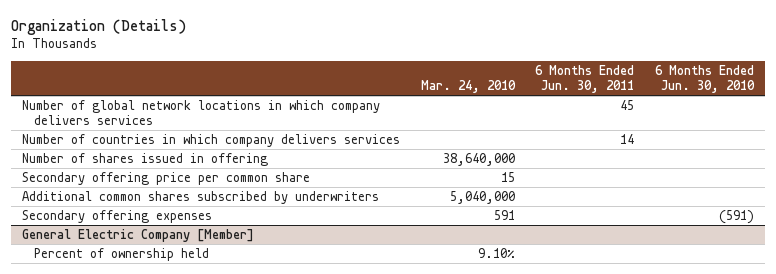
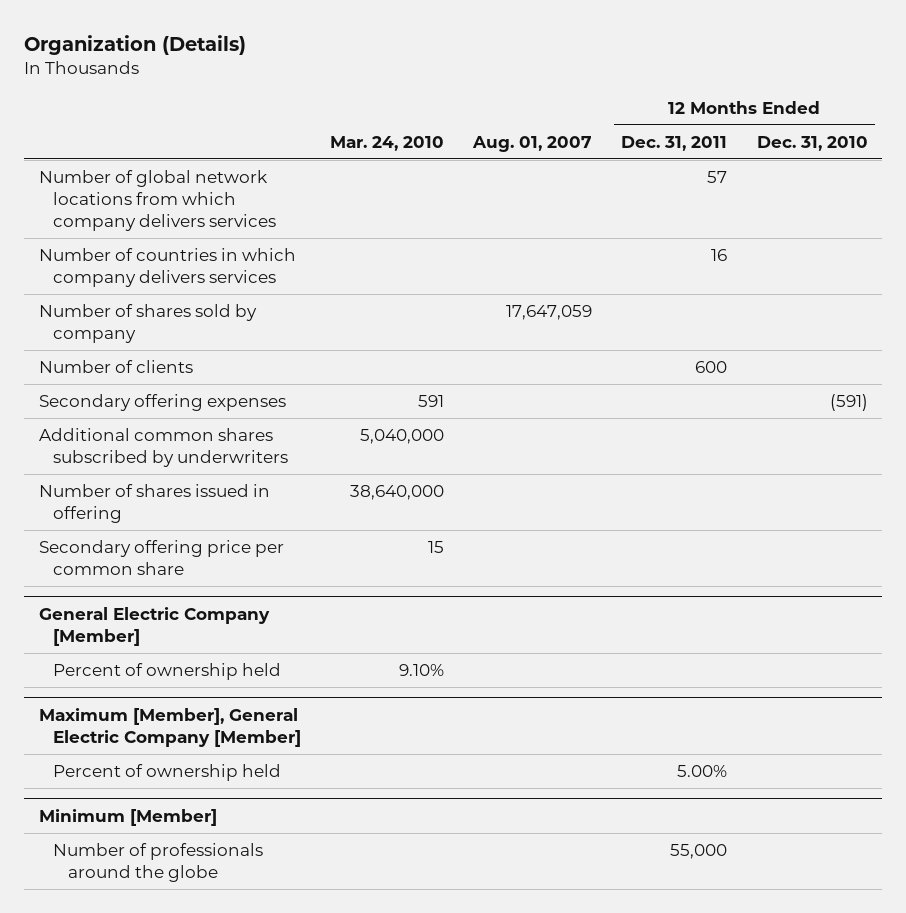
- | Mar. 24, 2010 | 6 Months Ended Jun. 30, 2011 | 6 Months Ended Jun. 30, 2010
+ | Mar. 24, 2010 | Aug. 01, 2007 | 12 Months Ended Dec. 31, 2011 | 12 Months Ended Dec. 31, 2010
- Number of global network locations in which company delivers services | | 45 |
+ Number of global network locations from which company delivers services | | | 57 |
+ Number of shares sold by company | | 17,647,059 | |
+ Number of clients | | | 600 |
moved up: Secondary offering expenses | 591 | | | (591)
moved up: Additional common shares subscribed by underwriters | 5,040,000 | | |
+ Maximum [Member], General Electric Company [Member]
+ Percent of ownership held | | | 5.00% |
+ Minimum [Member]
+ Number of professionals around the globe | | | 55,000 |

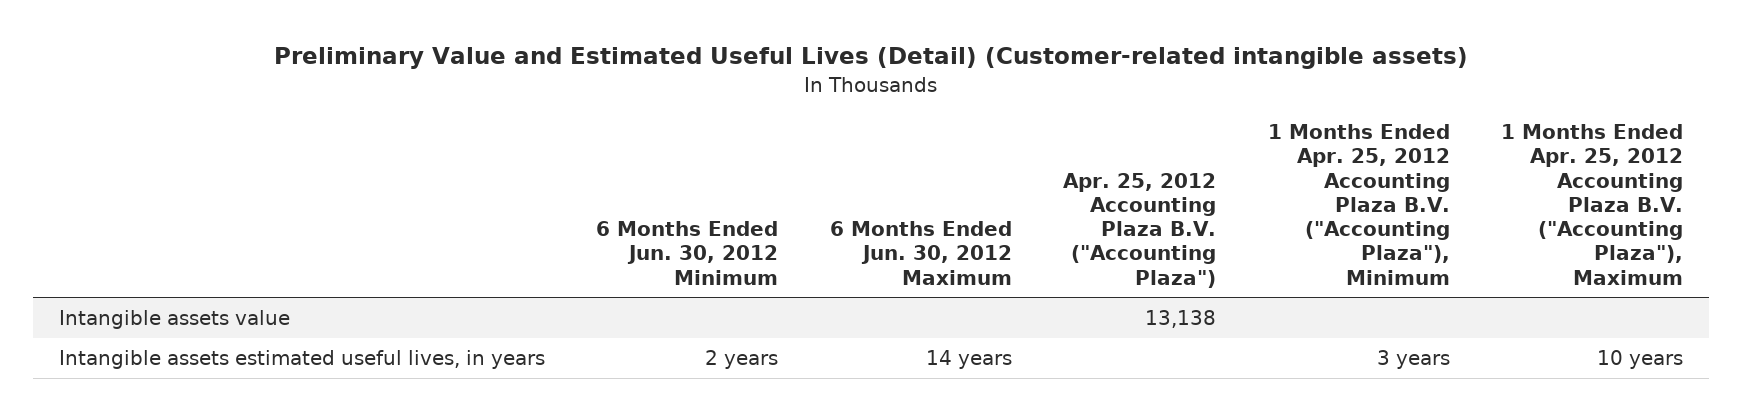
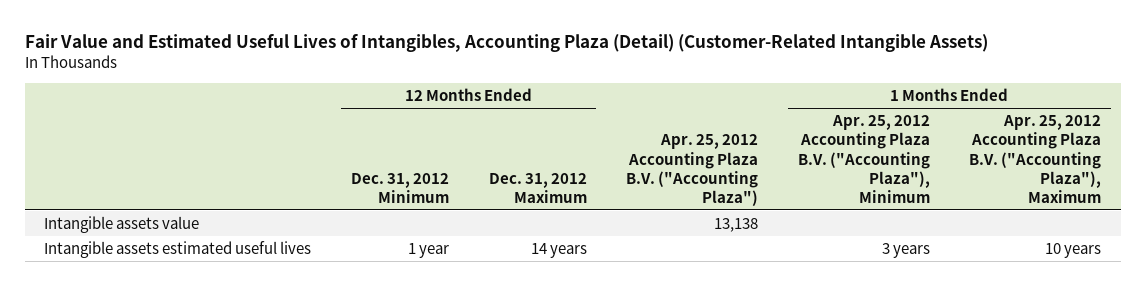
- Preliminary Value and Estimated Useful Lives (Detail) (Customer-related intangible assets)
+ Fair Value and Estimated Useful Lives of Intangibles, Accounting Plaza (Detail) (Customer-Related Intangible Assets)
- | 6 Months Ended Jun. 30, 2012 Minimum | 6 Months Ended Jun. 30, 2012 Maximum | Apr. 25, 2012 Accounting Plaza B.V. ("Accounting Plaza") | 1 Months Ended Apr. 25, 2012 Accounting Plaza B.V. ("Accounting Plaza"), Minimum | 1 Months Ended Apr. 25, 2012 Accounting Plaza B.V. ("Accounting Plaza"), Maximum
+ | 12 Months Ended Dec. 31, 2012 Minimum | 12 Months Ended Dec. 31, 2012 Maximum | Apr. 25, 2012 Accounting Plaza B.V. ("Accounting Plaza") | 1 Months Ended Apr. 25, 2012 Accounting Plaza B.V. ("Accounting Plaza"), Minimum | 1 Months Ended Apr. 25, 2012 Accounting Plaza B.V. ("Accounting Plaza"), Maximum
- Intangible assets estimated useful lives, in years | 2 years | 14 years | | 3 years | 10 years
+ Intangible assets estimated useful lives | 1 year | 14 years | | 3 years | 10 years

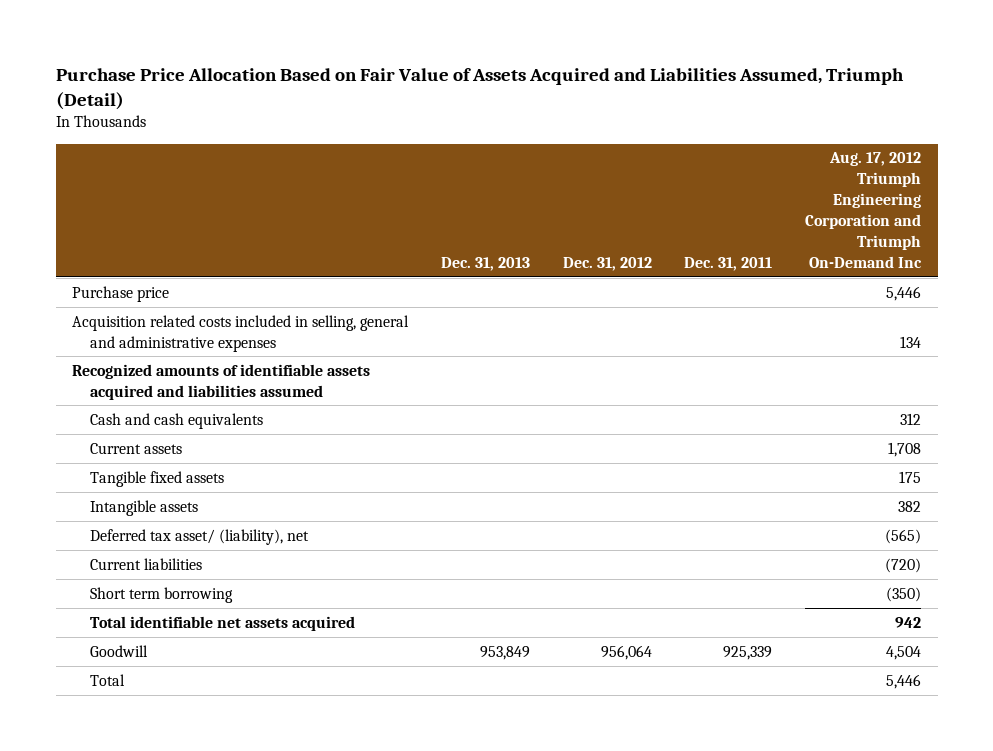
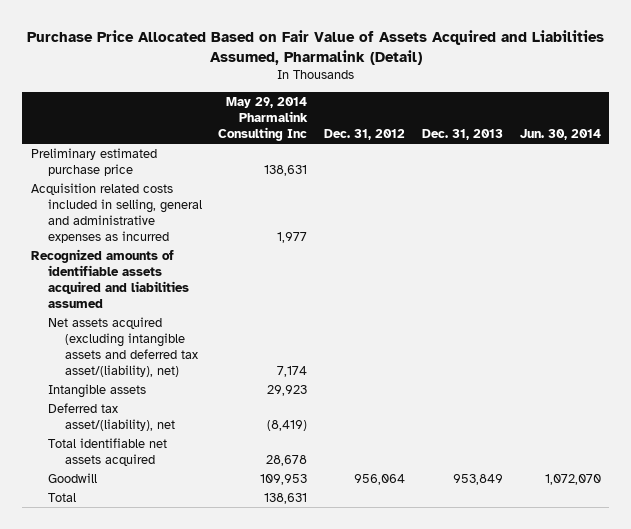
- Purchase Price Allocation Based on Fair Value of Assets Acquired and Liabilities Assumed, Triumph (Detail)
+ Purchase Price Allocated Based on Fair Value of Assets Acquired and Liabilities Assumed, Pharmalink (Detail)
- | Dec. 31, 2013 | Dec. 31, 2012 | Dec. 31, 2011 | Aug. 17, 2012 Triumph Engineering Corporation and Triumph On-Demand Inc
+ | May 29, 2014 Pharmalink Consulting Inc | Dec. 31, 2012 | Dec. 31, 2013 | Jun. 30, 2014
- Purchase price | | | | 5,446
- Acquisition related costs included in selling, general and administrative expenses | | | | 134
+ Preliminary estimated purchase price | 138,631 | | |
+ Acquisition related costs included in selling, general and administrative expenses as incurred | 1,977 | | |
- Cash and cash equivalents | | | | 312
- Current assets | | | | 1,708
- Tangible fixed assets | | | | 175
+ Net assets acquired (excluding intangible assets and deferred tax asset/(liability), net) | 7,174 | | |
- Deferred tax asset/ (liability), net | | | | (565)
- Current liabilities | | | | (720)
- Short term borrowing | | | | (350)
+ Deferred tax asset/(liability), net | (8,419) | | |

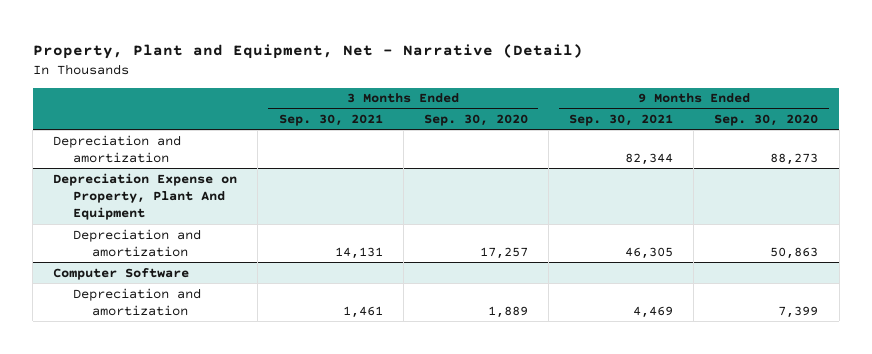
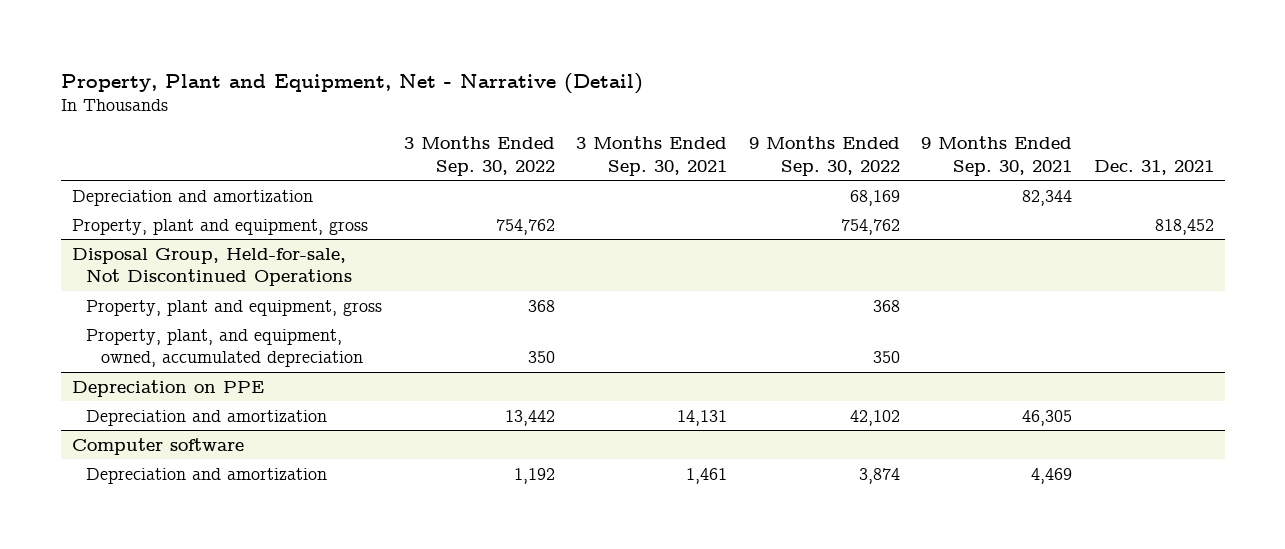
- | 3 Months Ended Sep. 30, 2021 | 3 Months Ended Sep. 30, 2020 | 9 Months Ended Sep. 30, 2021 | 9 Months Ended Sep. 30, 2020
+ | 3 Months Ended Sep. 30, 2022 | 3 Months Ended Sep. 30, 2021 | 9 Months Ended Sep. 30, 2022 | 9 Months Ended Sep. 30, 2021 | Dec. 31, 2021
- Depreciation Expense on Property, Plant And Equipment
+ Property, plant and equipment, gross | 754,762 | | 754,762 | | 818,452
+ Disposal Group, Held-for-sale, Not Discontinued Operations
+ Property, plant and equipment, gross | 368 | | 368 | |
+ Property, plant, and equipment, owned, accumulated depreciation | 350 | | 350 | |
+ Depreciation on PPE
- Computer Software
+ Computer software

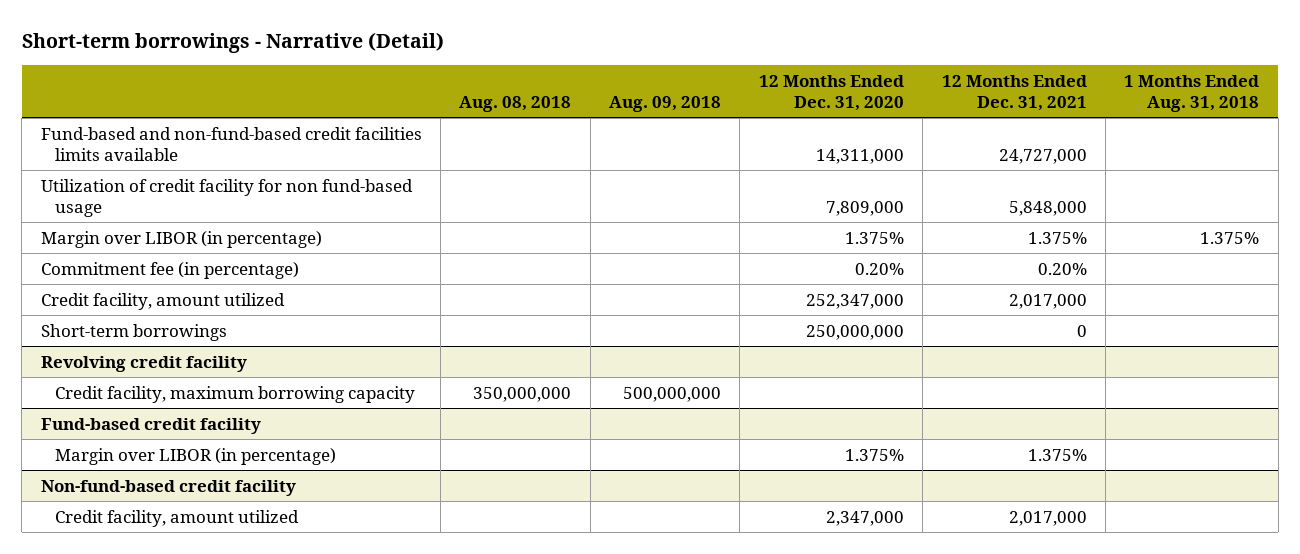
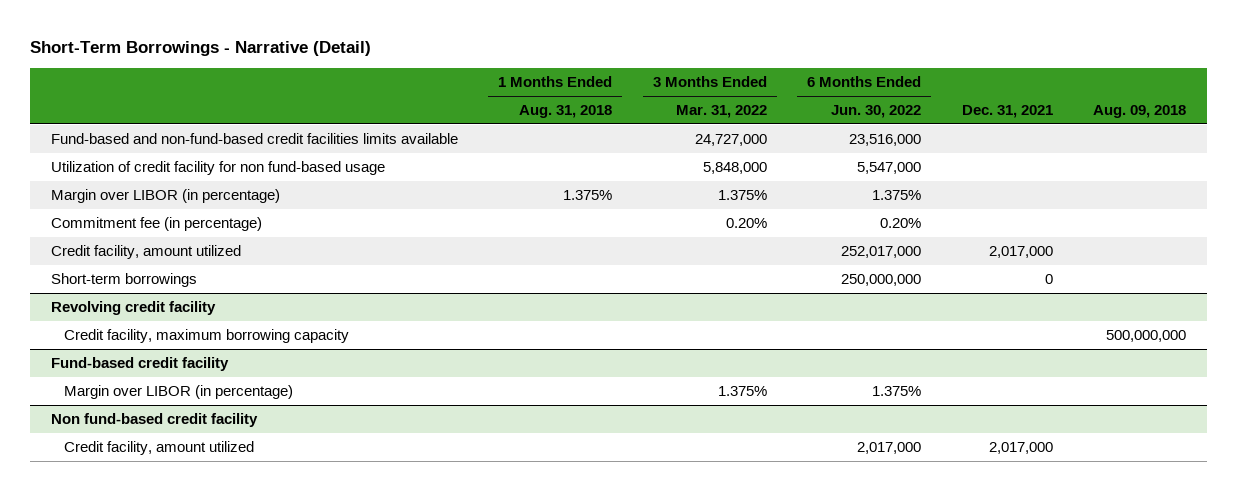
- Short-term borrowings - Narrative (Detail)
+ Short-Term Borrowings - Narrative (Detail)
- | Aug. 08, 2018 | Aug. 09, 2018 | 12 Months Ended Dec. 31, 2020 | 12 Months Ended Dec. 31, 2021 | 1 Months Ended Aug. 31, 2018
+ | 1 Months Ended Aug. 31, 2018 | 3 Months Ended Mar. 31, 2022 | 6 Months Ended Jun. 30, 2022 | Dec. 31, 2021 | Aug. 09, 2018
- Non-fund-based credit facility
+ Non fund-based credit facility

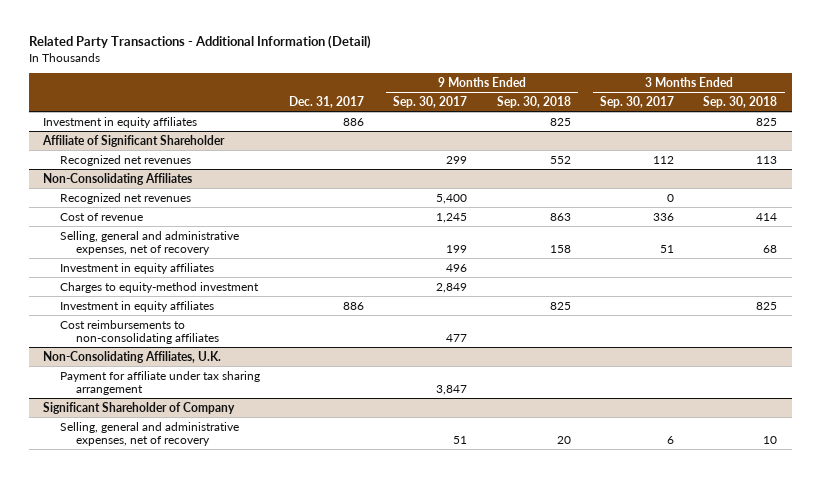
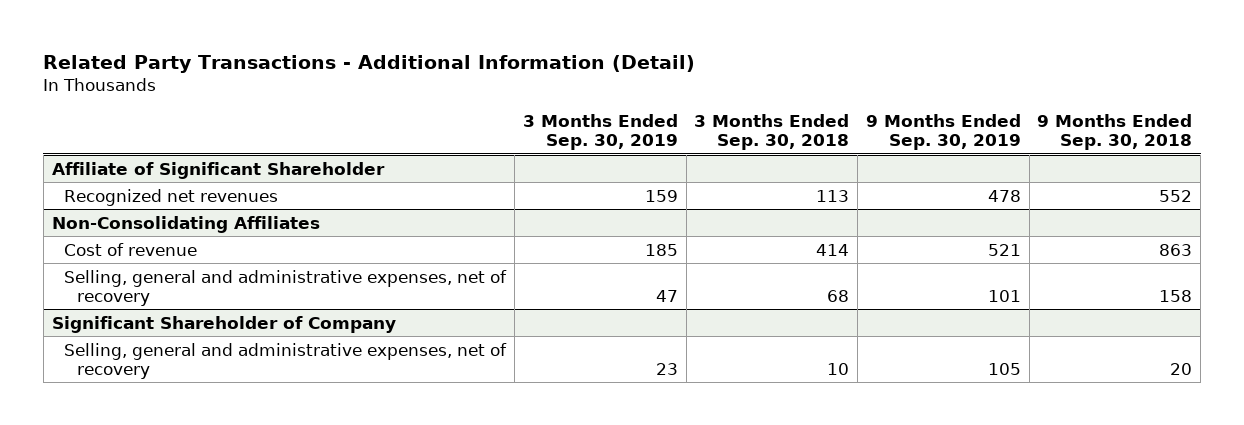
- | Dec. 31, 2017 | 9 Months Ended Sep. 30, 2017 | 9 Months Ended Sep. 30, 2018 | 3 Months Ended Sep. 30, 2017 | 3 Months Ended Sep. 30, 2018
+ | 3 Months Ended Sep. 30, 2019 | 3 Months Ended Sep. 30, 2018 | 9 Months Ended Sep. 30, 2019 | 9 Months Ended Sep. 30, 2018
- Investment in equity affiliates | 886 | | 825 | | 825
@ Non-Consolidating Affiliates
- Recognized net revenues | | 5,400 | | 0 |
- Investment in equity affiliates | | 496 | | |
- Charges to equity-method investment | | 2,849 | | |
- Investment in equity affiliates | 886 | | 825 | | 825
- Cost reimbursements to non-consolidating affiliates | | 477 | | |
- Non-Consolidating Affiliates, U.K.
- Payment for affiliate under tax sharing arrangement | | 3,847 | | |

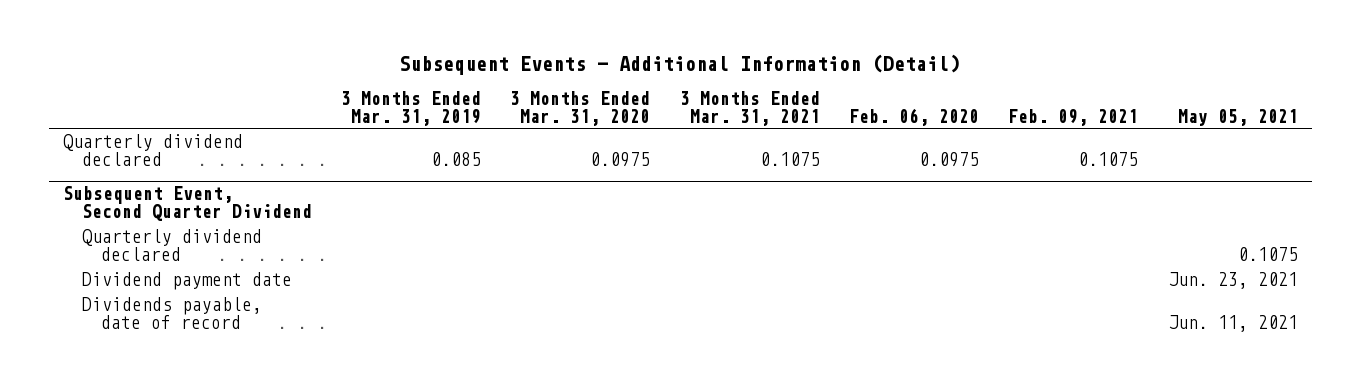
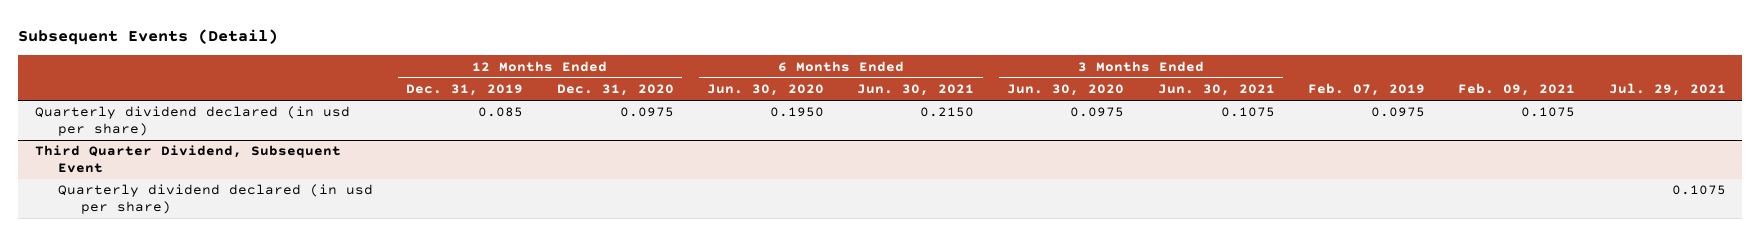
- Subsequent Events - Additional Information (Detail)
+ Subsequent Events (Detail)
- | 3 Months Ended Mar. 31, 2019 | 3 Months Ended Mar. 31, 2020 | 3 Months Ended Mar. 31, 2021 | Feb. 06, 2020 | Feb. 09, 2021 | May 05, 2021
+ | 12 Months Ended Dec. 31, 2019 | 12 Months Ended Dec. 31, 2020 | 6 Months Ended Jun. 30, 2020 | 6 Months Ended Jun. 30, 2021 | 3 Months Ended Jun. 30, 2020 | 3 Months Ended Jun. 30, 2021 | Feb. 07, 2019 | Feb. 09, 2021 | Jul. 29, 2021
- Quarterly dividend declared | 0.085 | 0.0975 | 0.1075 | 0.0975 | 0.1075 |
- Subsequent Event, Second Quarter Dividend
- Quarterly dividend declared | | | | | | 0.1075
- Dividend payment date | | | | | | Jun. 23, 2021
- Dividends payable, date of record | | | | | | Jun. 11, 2021
+ Quarterly dividend declared (in usd per share) | 0.085 | 0.0975 | 0.1950 | 0.2150 | 0.0975 | 0.1075 | 0.0975 | 0.1075 |
+ Third Quarter Dividend, Subsequent Event
+ Quarterly dividend declared (in usd per share) | | | | | | | | | 0.1075

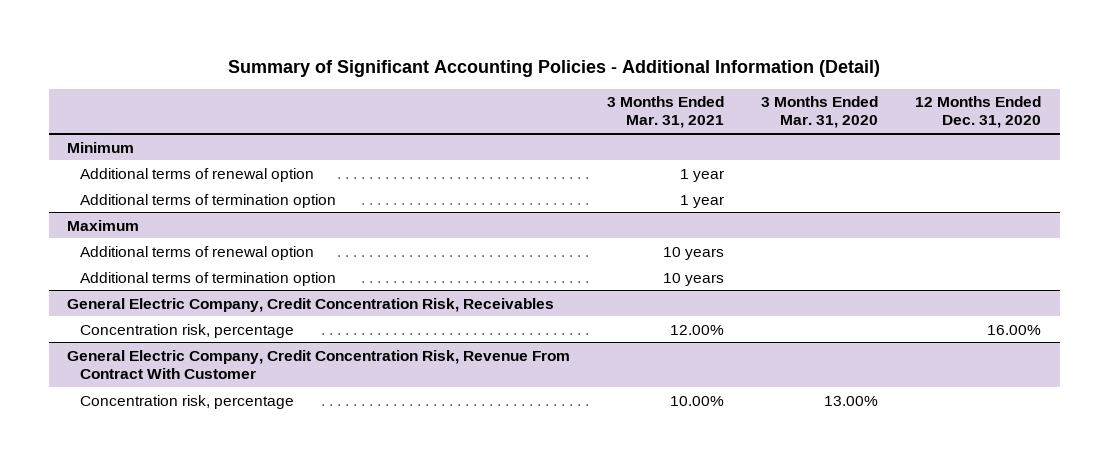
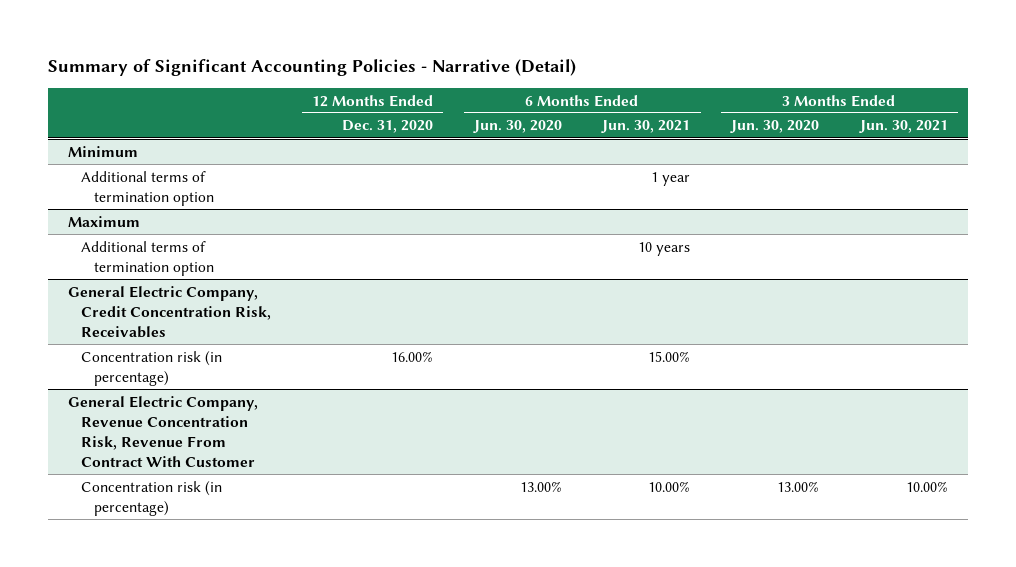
- Summary of Significant Accounting Policies - Additional Information (Detail)
+ Summary of Significant Accounting Policies - Narrative (Detail)
- | 3 Months Ended Mar. 31, 2021 | 3 Months Ended Mar. 31, 2020 | 12 Months Ended Dec. 31, 2020
+ | 12 Months Ended Dec. 31, 2020 | 6 Months Ended Jun. 30, 2020 | 6 Months Ended Jun. 30, 2021 | 3 Months Ended Jun. 30, 2020 | 3 Months Ended Jun. 30, 2021
@ Minimum
- Additional terms of renewal option | 1 year | |
@ Maximum
- Additional terms of renewal option | 10 years | |
@ General Electric Company, Credit Concentration Risk, Receivables
- Concentration risk, percentage | 12.00% | | 16.00%
- General Electric Company, Credit Concentration Risk, Revenue From Contract With Customer
- Concentration risk, percentage | 10.00% | 13.00% |
@ General Electric Company, Credit Concentration Risk, Receivables
+ Concentration risk (in percentage) | 16.00% | | 15.00% | |
+ General Electric Company, Revenue Concentration Risk, Revenue From Contract With Customer
+ Concentration risk (in percentage) | | 13.00% | 10.00% | 13.00% | 10.00%

